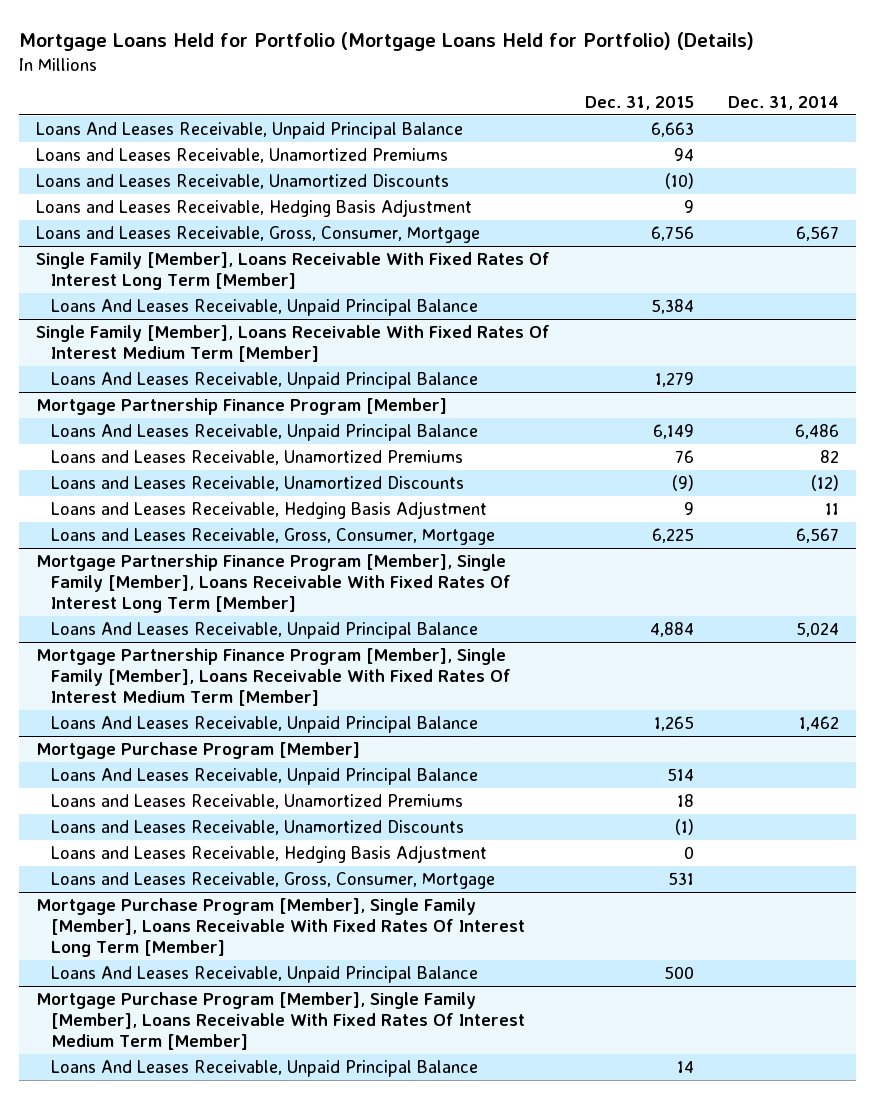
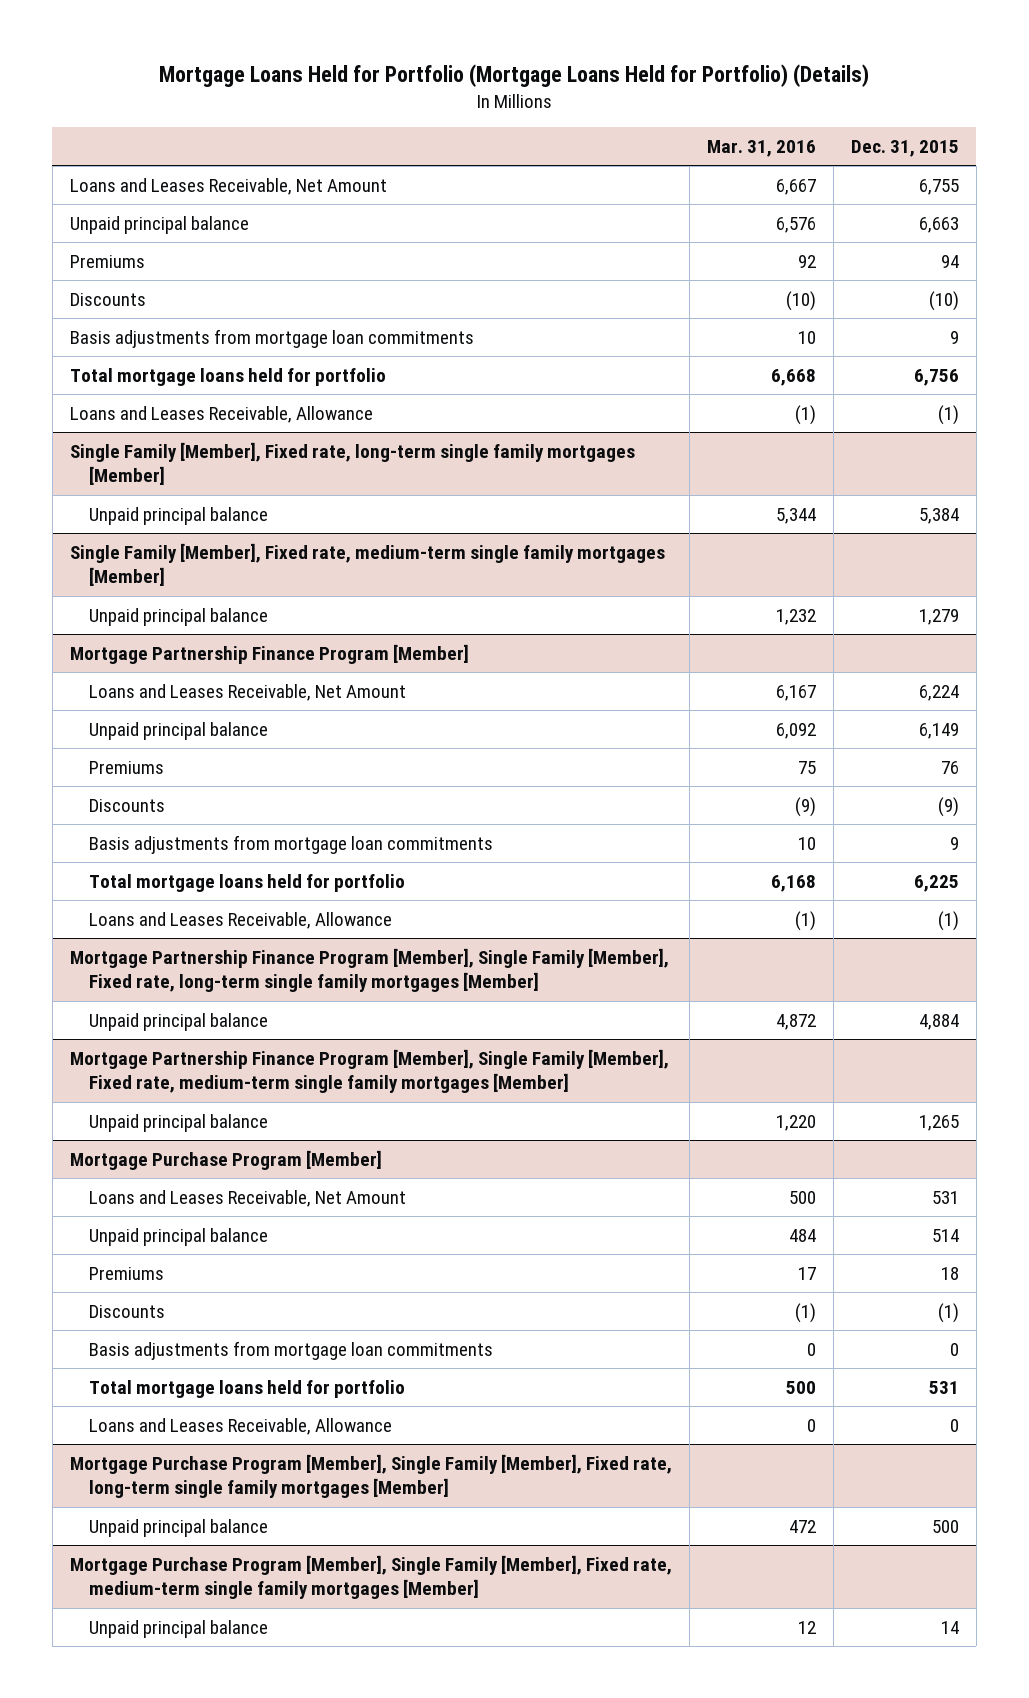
- | Dec. 31, 2015 | Dec. 31, 2014
+ | Mar. 31, 2016 | Dec. 31, 2015
- Loans And Leases Receivable, Unpaid Principal Balance | 6,663 |
- Loans and Leases Receivable, Unamortized Premiums | 94 |
- Loans and Leases Receivable, Unamortized Discounts | (10) |
- Loans and Leases Receivable, Hedging Basis Adjustment | 9 |
- Loans and Leases Receivable, Gross, Consumer, Mortgage | 6,756 | 6,567
- Single Family [Member], Loans Receivable With Fixed Rates Of Interest Long Term [Member]
- Loans And Leases Receivable, Unpaid Principal Balance | 5,384 |
- Single Family [Member], Loans Receivable With Fixed Rates Of Interest Medium Term [Member]
- Loans And Leases Receivable, Unpaid Principal Balance | 1,279 |
+ Loans and Leases Receivable, Net Amount | 6,667 | 6,755
+ Unpaid principal balance | 6,576 | 6,663
+ Premiums | 92 | 94
+ Discounts | (10) | (10)
+ Basis adjustments from mortgage loan commitments | 10 | 9
+ Total mortgage loans held for portfolio | 6,668 | 6,756
+ Loans and Leases Receivable, Allowance | (1) | (1)
+ Single Family [Member], Fixed rate, long-term single family mortgages [Member]
+ Unpaid principal balance | 5,344 | 5,384
+ Single Family [Member], Fixed rate, medium-term single family mortgages [Member]
+ Unpaid principal balance | 1,232 | 1,279
@ Mortgage Partnership Finance Program [Member]
- Loans And Leases Receivable, Unpaid Principal Balance | 6,149 | 6,486
- Loans and Leases Receivable, Unamortized Premiums | 76 | 82
- Loans and Leases Receivable, Unamortized Discounts | (9) | (12)
- Loans and Leases Receivable, Hedging Basis Adjustment | 9 | 11
- Loans and Leases Receivable, Gross, Consumer, Mortgage | 6,225 | 6,567
- Mortgage Partnership Finance Program [Member], Single Family [Member], Loans Receivable With Fixed Rates Of Interest Long Term [Member]
- Loans And Leases Receivable, Unpaid Principal Balance | 4,884 | 5,024
- Mortgage Partnership Finance Program [Member], Single Family [Member], Loans Receivable With Fixed Rates Of Interest Medium Term [Member]
- Loans And Leases Receivable, Unpaid Principal Balance | 1,265 | 1,462
@ Mortgage Partnership Finance Program [Member]
+ Loans and Leases Receivable, Net Amount | 6,167 | 6,224
+ Unpaid principal balance | 6,092 | 6,149
+ Premiums | 75 | 76
+ Discounts | (9) | (9)
+ Basis adjustments from mortgage loan commitments | 10 | 9
+ Total mortgage loans held for portfolio | 6,168 | 6,225
+ Loans and Leases Receivable, Allowance | (1) | (1)
+ Mortgage Partnership Finance Program [Member], Single Family [Member], Fixed rate, long-term single family mortgages [Member]
+ Unpaid principal balance | 4,872 | 4,884
+ Mortgage Partnership Finance Program [Member], Single Family [Member], Fixed rate, medium-term single family mortgages [Member]
+ Unpaid principal balance | 1,220 | 1,265
@ Mortgage Purchase Program [Member]
- Loans And Leases Receivable, Unpaid Principal Balance | 514 |
- Loans and Leases Receivable, Unamortized Premiums | 18 |
- Loans and Leases Receivable, Unamortized Discounts | (1) |
- Loans and Leases Receivable, Hedging Basis Adjustment | 0 |
- Loans and Leases Receivable, Gross, Consumer, Mortgage | 531 |
- Mortgage Purchase Program [Member], Single Family [Member], Loans Receivable With Fixed Rates Of Interest Long Term [Member]
- Loans And Leases Receivable, Unpaid Principal Balance | 500 |
- Mortgage Purchase Program [Member], Single Family [Member], Loans Receivable With Fixed Rates Of Interest Medium Term [Member]
- Loans And Leases Receivable, Unpaid Principal Balance | 14 |
@ Mortgage Purchase Program [Member]
+ Loans and Leases Receivable, Net Amount | 500 | 531
+ Unpaid principal balance | 484 | 514
+ Premiums | 17 | 18
+ Discounts | (1) | (1)
+ Basis adjustments from mortgage loan commitments | 0 | 0
+ Total mortgage loans held for portfolio | 500 | 531
+ Loans and Leases Receivable, Allowance | 0 | 0
+ Mortgage Purchase Program [Member], Single Family [Member], Fixed rate, long-term single family mortgages [Member]
+ Unpaid principal balance | 472 | 500
+ Mortgage Purchase Program [Member], Single Family [Member], Fixed rate, medium-term single family mortgages [Member]
+ Unpaid principal balance | 12 | 14

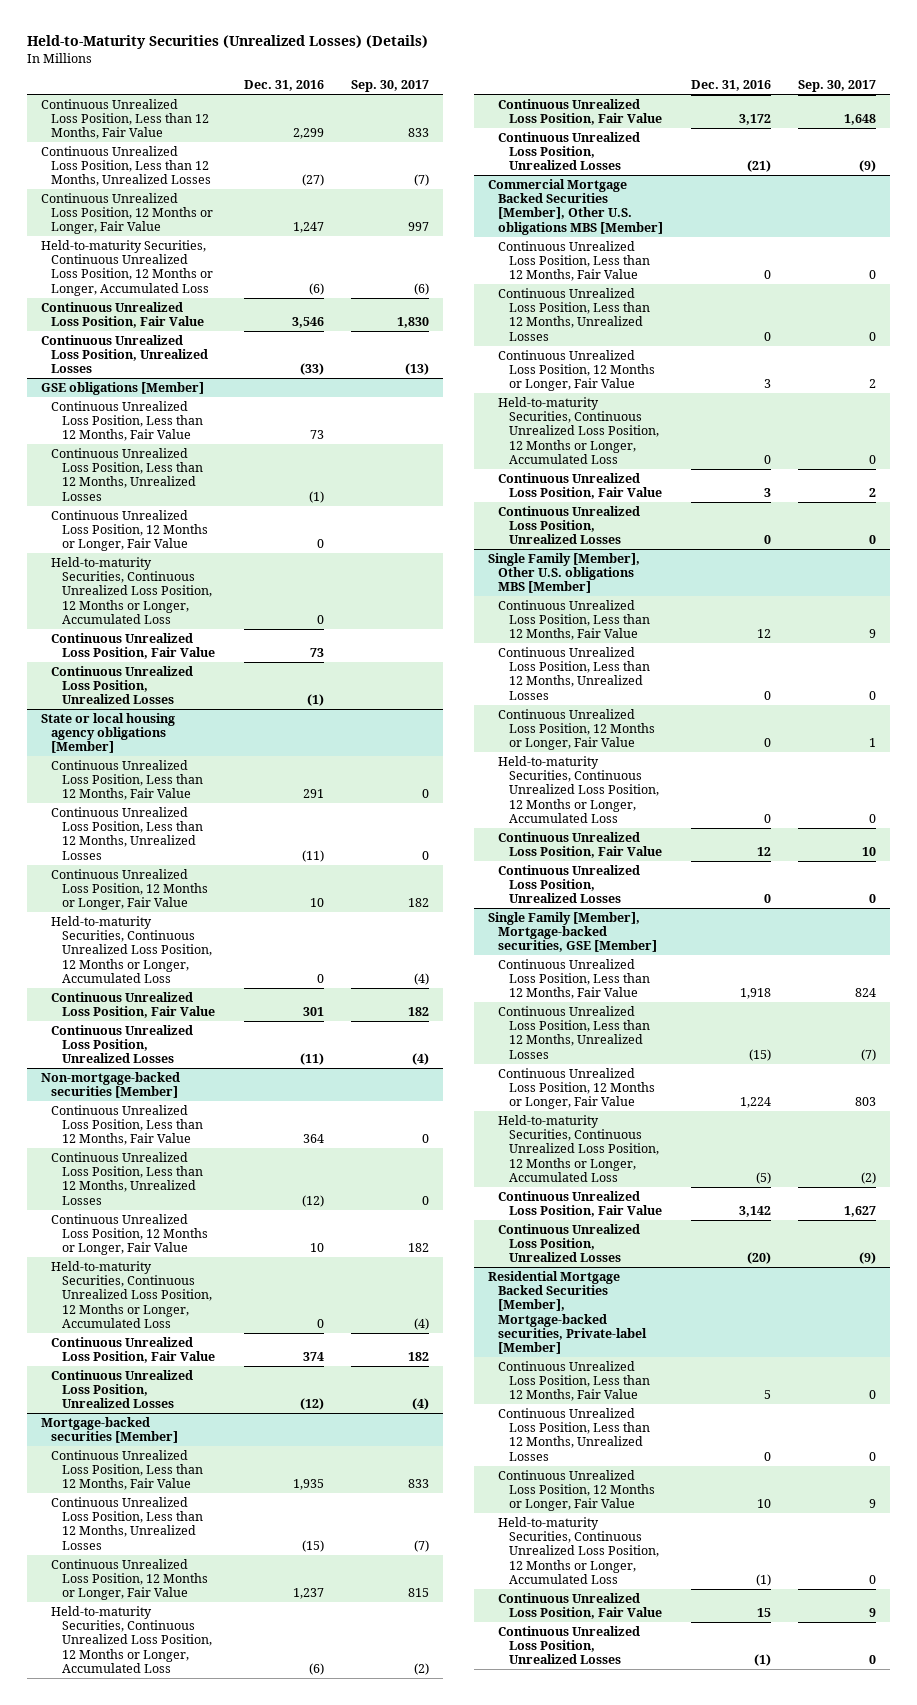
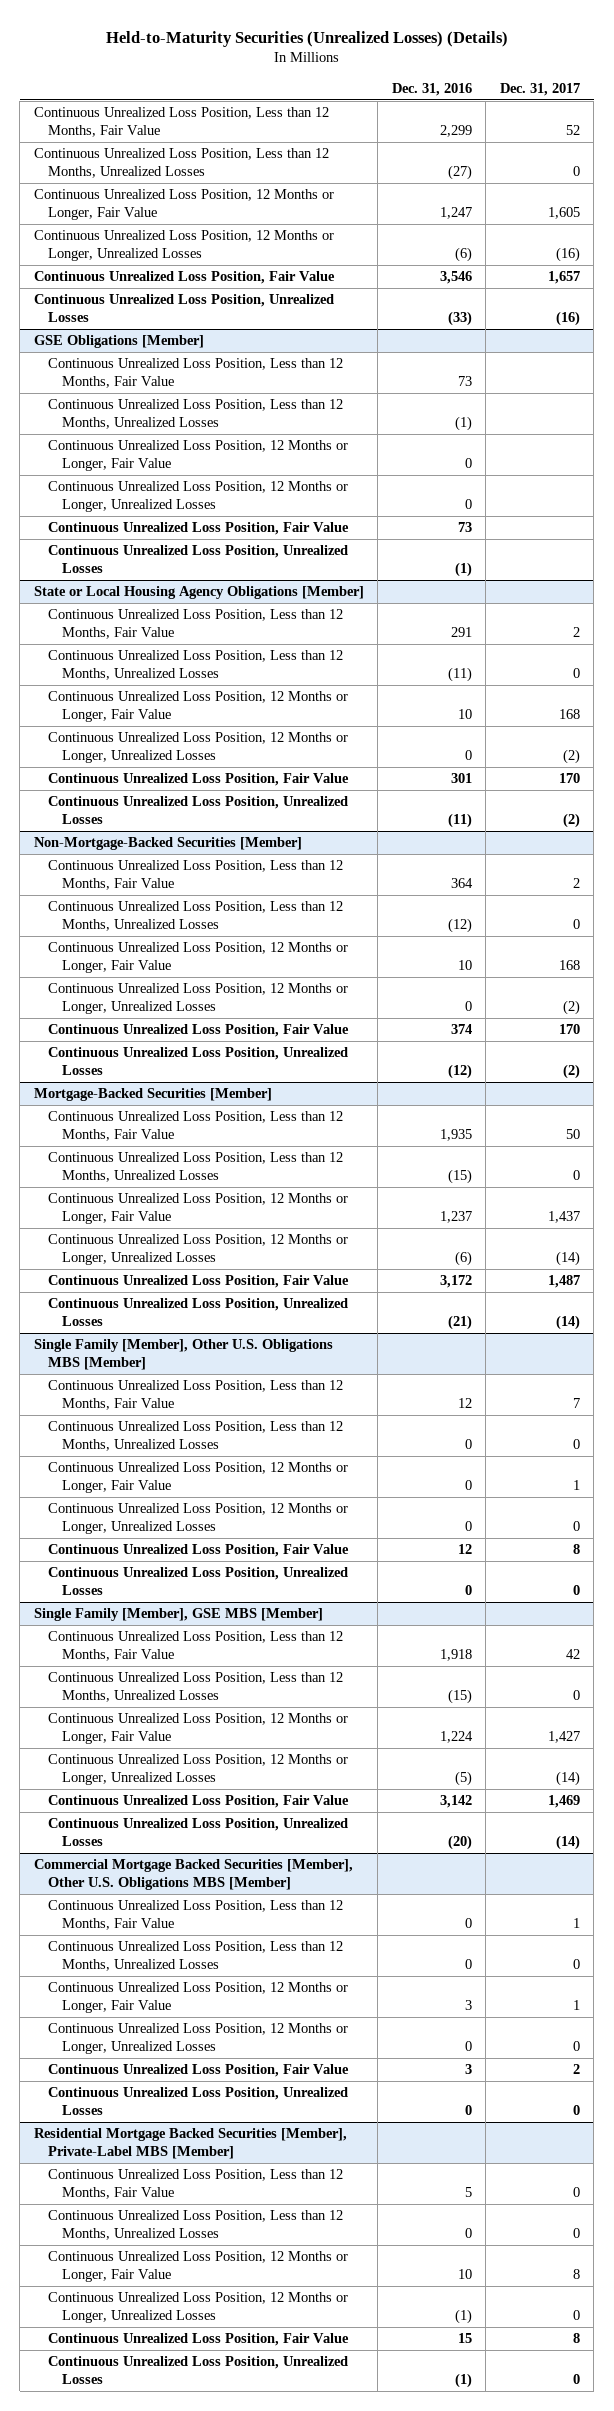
- | Dec. 31, 2016 | Sep. 30, 2017
+ | Dec. 31, 2016 | Dec. 31, 2017
- Held-to-maturity Securities, Continuous Unrealized Loss Position, 12 Months or Longer, Accumulated Loss | (6) | (6)
+ Continuous Unrealized Loss Position, 12 Months or Longer, Unrealized Losses | (6) | (16)
- GSE obligations [Member]
+ GSE Obligations [Member]
- Held-to-maturity Securities, Continuous Unrealized Loss Position, 12 Months or Longer, Accumulated Loss | 0 |
+ Continuous Unrealized Loss Position, 12 Months or Longer, Unrealized Losses | 0 |
- State or local housing agency obligations [Member]
+ State or Local Housing Agency Obligations [Member]
- Held-to-maturity Securities, Continuous Unrealized Loss Position, 12 Months or Longer, Accumulated Loss | 0 | (4)
+ Continuous Unrealized Loss Position, 12 Months or Longer, Unrealized Losses | 0 | (2)
- Non-mortgage-backed securities [Member]
+ Non-Mortgage-Backed Securities [Member]
- Held-to-maturity Securities, Continuous Unrealized Loss Position, 12 Months or Longer, Accumulated Loss | 0 | (4)
+ Continuous Unrealized Loss Position, 12 Months or Longer, Unrealized Losses | 0 | (2)
- Mortgage-backed securities [Member]
+ Mortgage-Backed Securities [Member]
- Held-to-maturity Securities, Continuous Unrealized Loss Position, 12 Months or Longer, Accumulated Loss | (6) | (2)
+ Continuous Unrealized Loss Position, 12 Months or Longer, Unrealized Losses | (6) | (14)
- Commercial Mortgage Backed Securities [Member], Other U.S. obligations MBS [Member]
- Continuous Unrealized Loss Position, Less than 12 Months, Fair Value | 0 | 0
- Continuous Unrealized Loss Position, Less than 12 Months, Unrealized Losses | 0 | 0
- Continuous Unrealized Loss Position, 12 Months or Longer, Fair Value | 3 | 2
- Held-to-maturity Securities, Continuous Unrealized Loss Position, 12 Months or Longer, Accumulated Loss | 0 | 0
- Continuous Unrealized Loss Position, Fair Value | 3 | 2
- Continuous Unrealized Loss Position, Unrealized Losses | 0 | 0
- Single Family [Member], Other U.S. obligations MBS [Member]
+ Single Family [Member], Other U.S. Obligations MBS [Member]
- Held-to-maturity Securities, Continuous Unrealized Loss Position, 12 Months or Longer, Accumulated Loss | 0 | 0
+ Continuous Unrealized Loss Position, 12 Months or Longer, Unrealized Losses | 0 | 0
- Single Family [Member], Mortgage-backed securities, GSE [Member]
+ Single Family [Member], GSE MBS [Member]
- Held-to-maturity Securities, Continuous Unrealized Loss Position, 12 Months or Longer, Accumulated Loss | (5) | (2)
+ Continuous Unrealized Loss Position, 12 Months or Longer, Unrealized Losses | (5) | (14)
- Residential Mortgage Backed Securities [Member], Mortgage-backed securities, Private-label [Member]
+ Commercial Mortgage Backed Securities [Member], Other U.S. Obligations MBS [Member]
+ Continuous Unrealized Loss Position, Less than 12 Months, Fair Value | 0 | 1
+ Continuous Unrealized Loss Position, Less than 12 Months, Unrealized Losses | 0 | 0
+ Continuous Unrealized Loss Position, 12 Months or Longer, Fair Value | 3 | 1
+ Continuous Unrealized Loss Position, 12 Months or Longer, Unrealized Losses | 0 | 0
+ Continuous Unrealized Loss Position, Fair Value | 3 | 2
+ Continuous Unrealized Loss Position, Unrealized Losses | 0 | 0
+ Residential Mortgage Backed Securities [Member], Private-Label MBS [Member]
- Held-to-maturity Securities, Continuous Unrealized Loss Position, 12 Months or Longer, Accumulated Loss | (1) | 0
+ Continuous Unrealized Loss Position, 12 Months or Longer, Unrealized Losses | (1) | 0

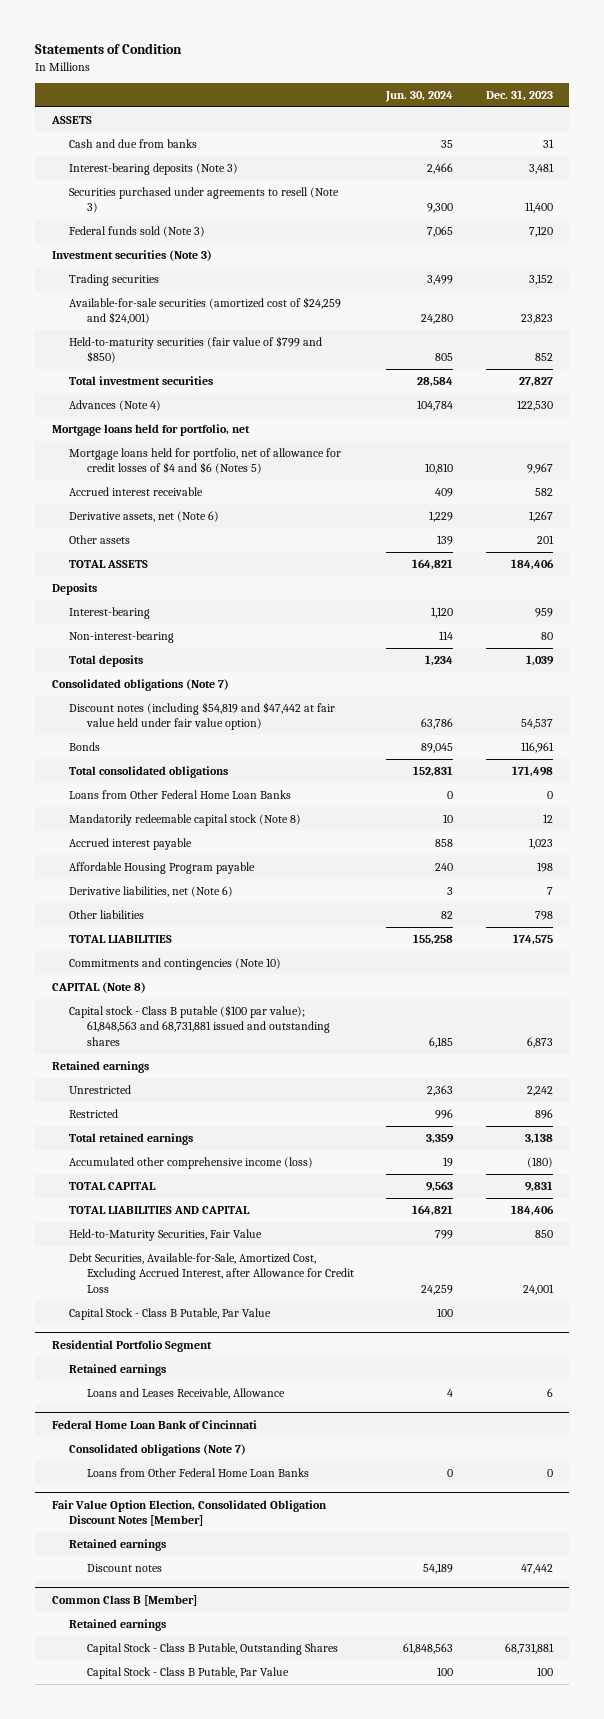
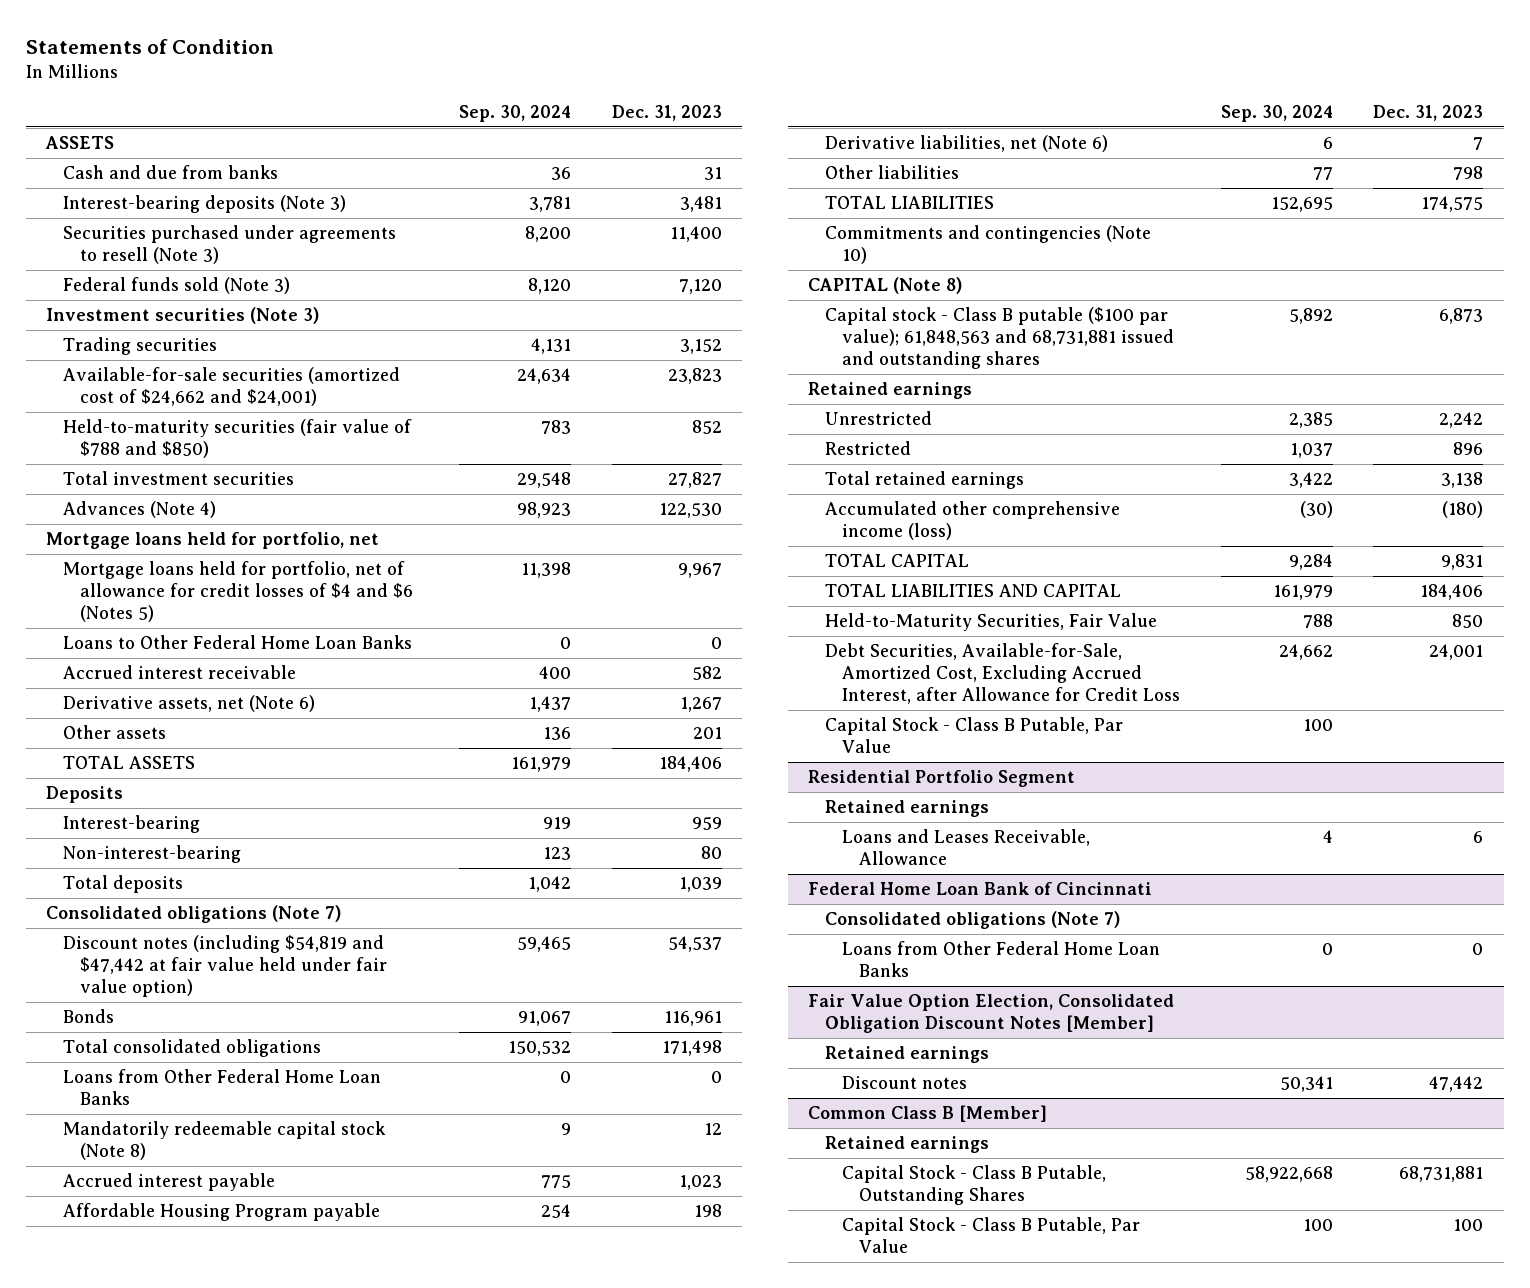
- | Jun. 30, 2024 | Dec. 31, 2023
+ | Sep. 30, 2024 | Dec. 31, 2023
- Available-for-sale securities (amortized cost of $24,259 and $24,001) | 24,280 | 23,823
- Held-to-maturity securities (fair value of $799 and $850) | 805 | 852
+ Available-for-sale securities (amortized cost of $24,662 and $24,001) | 24,634 | 23,823
+ Held-to-maturity securities (fair value of $788 and $850) | 783 | 852
+ Loans to Other Federal Home Loan Banks | 0 | 0

